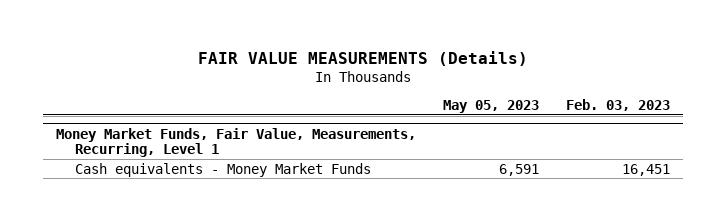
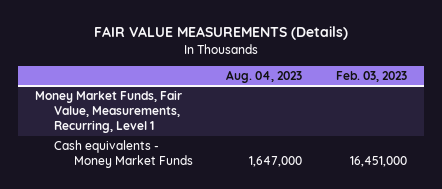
- | May 05, 2023 | Feb. 03, 2023
+ | Aug. 04, 2023 | Feb. 03, 2023
@ Money Market Funds, Fair Value, Measurements, Recurring, Level 1
- Cash equivalents - Money Market Funds | 6,591 | 16,451
+ Cash equivalents - Money Market Funds | 1,647,000 | 16,451,000

